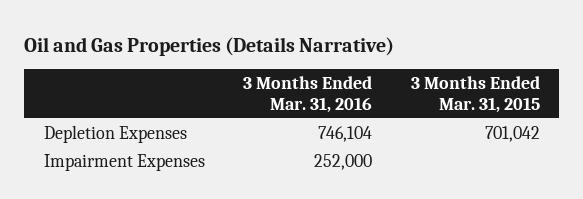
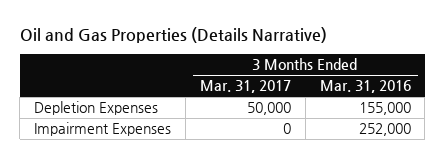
- | 3 Months Ended Mar. 31, 2016 | 3 Months Ended Mar. 31, 2015
+ | 3 Months Ended Mar. 31, 2017 | 3 Months Ended Mar. 31, 2016
- Depletion Expenses | 746,104 | 701,042
+ Depletion Expenses | 50,000 | 155,000

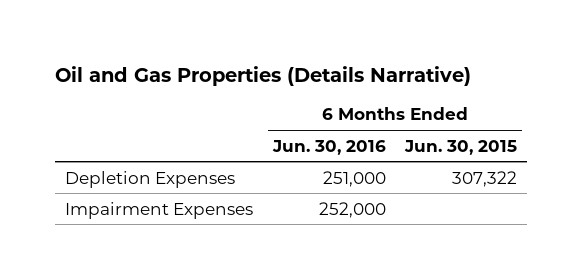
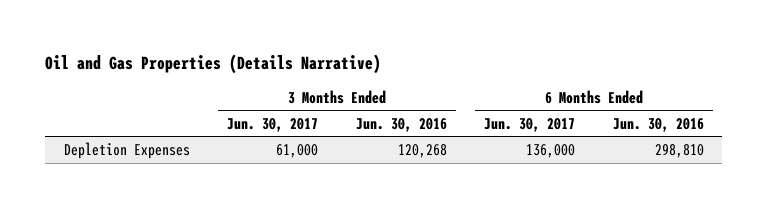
- | 6 Months Ended Jun. 30, 2016 | 6 Months Ended Jun. 30, 2015
+ | 3 Months Ended Jun. 30, 2017 | 3 Months Ended Jun. 30, 2016 | 6 Months Ended Jun. 30, 2017 | 6 Months Ended Jun. 30, 2016
- Depletion Expenses | 251,000 | 307,322
- Impairment Expenses | 252,000 |
+ Depletion Expenses | 61,000 | 120,268 | 136,000 | 298,810

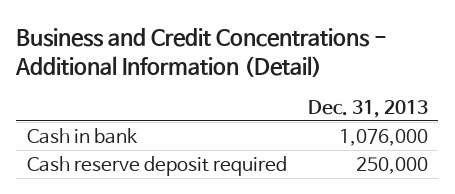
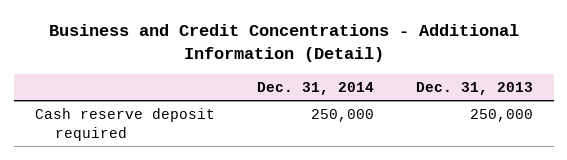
- | Dec. 31, 2013
+ | Dec. 31, 2014 | Dec. 31, 2013
- Cash in bank | 1,076,000

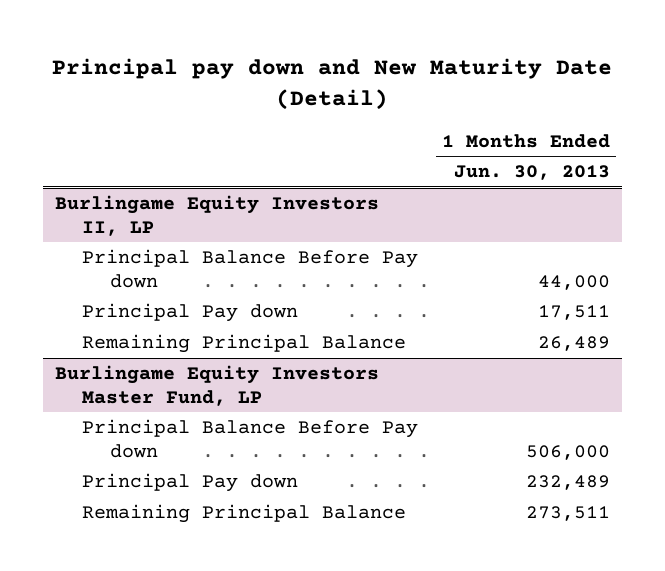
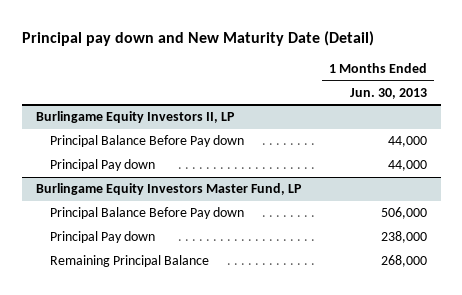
@ Burlingame Equity Investors II, LP
- Principal Pay down | 17,511
- Remaining Principal Balance | 26,489
+ Principal Pay down | 44,000
@ Burlingame Equity Investors Master Fund, LP
- Principal Pay down | 232,489
- Remaining Principal Balance | 273,511
+ Principal Pay down | 238,000
+ Remaining Principal Balance | 268,000

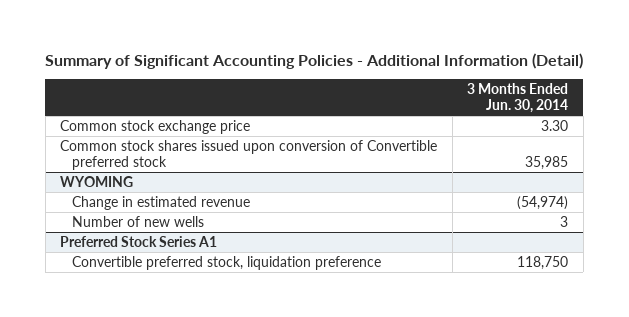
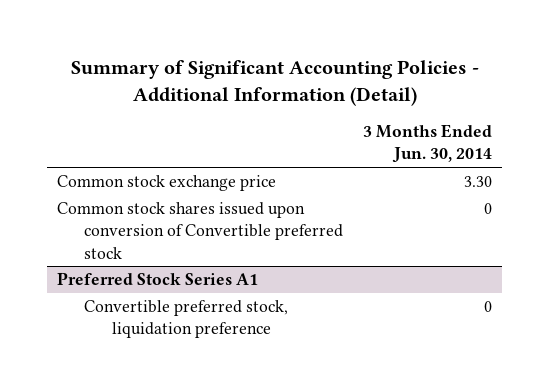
- Common stock shares issued upon conversion of Convertible preferred stock | 35,985
- WYOMING
- Change in estimated revenue | (54,974)
- Number of new wells | 3
+ Common stock shares issued upon conversion of Convertible preferred stock | 0
@ Preferred Stock Series A1
- Convertible preferred stock, liquidation preference | 118,750
+ Convertible preferred stock, liquidation preference | 0

